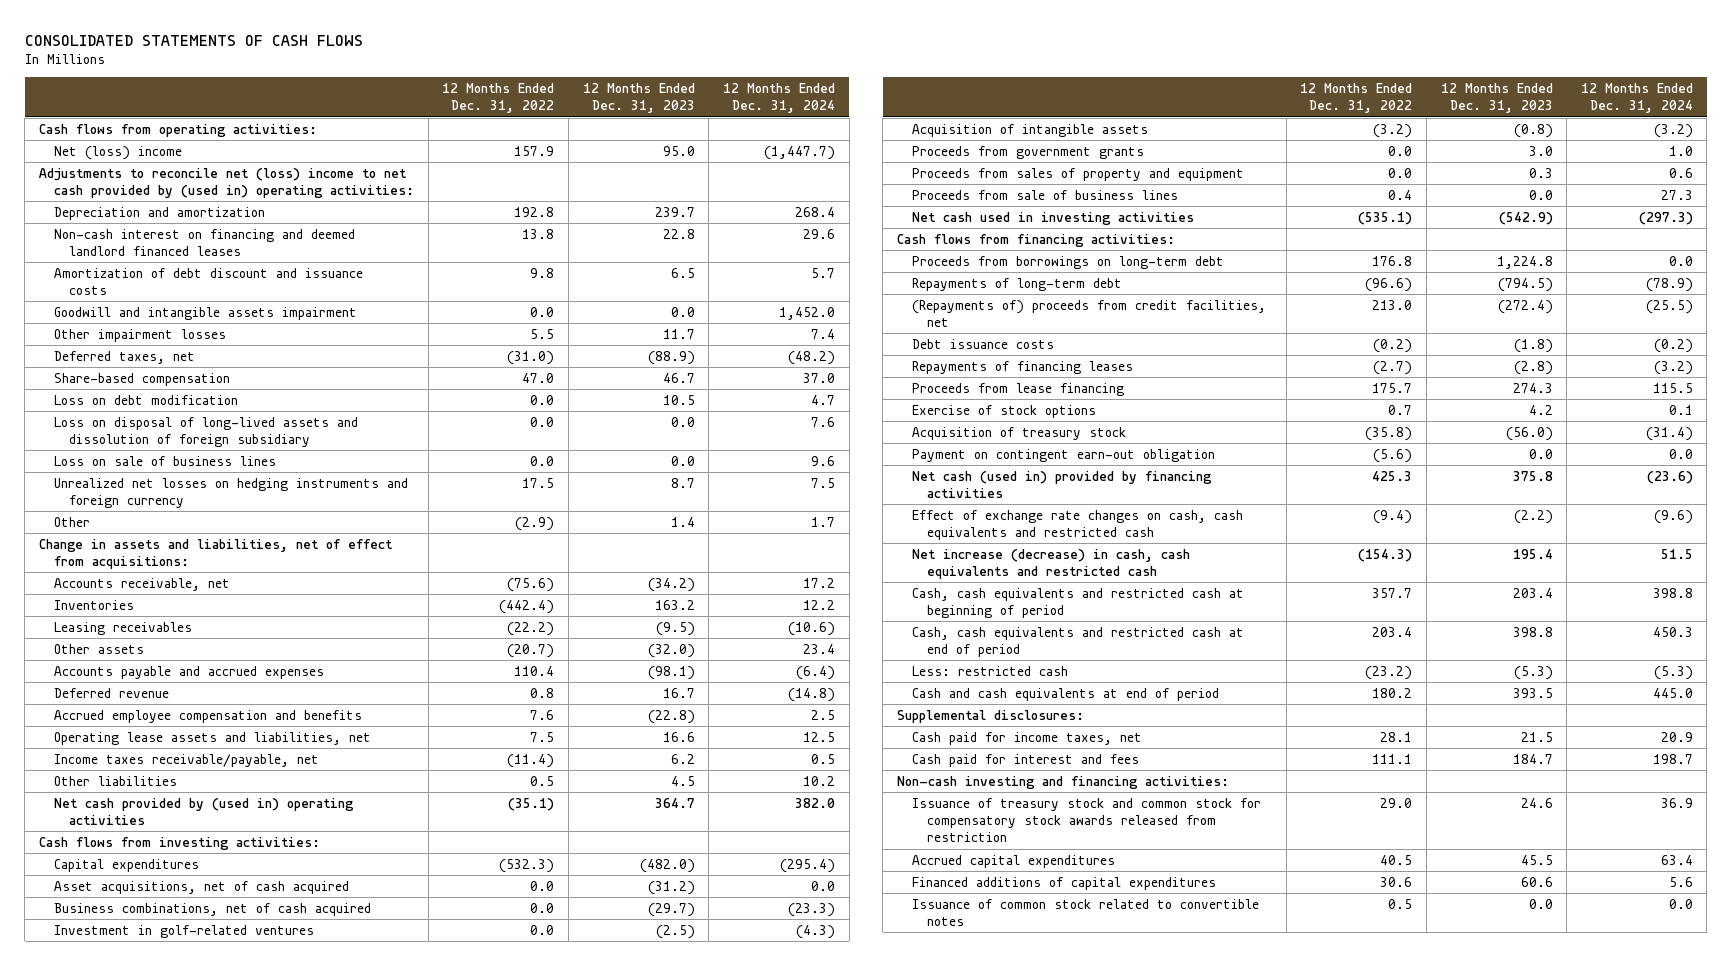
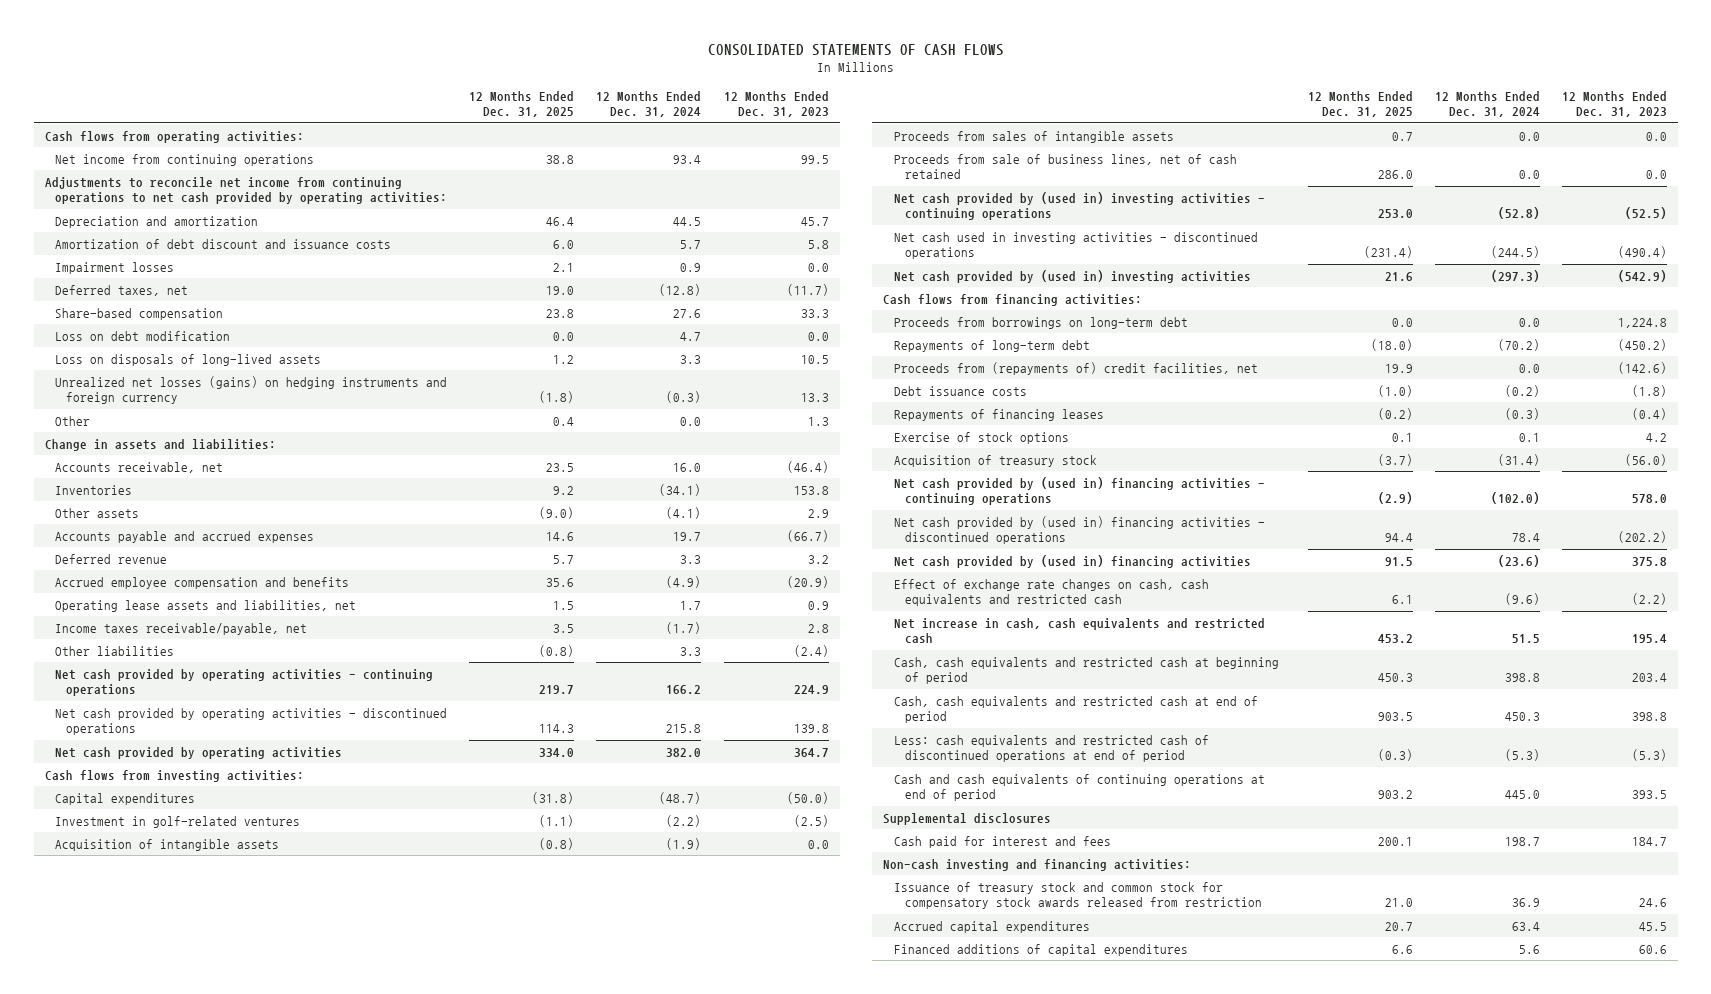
- | 12 Months Ended Dec. 31, 2022 | 12 Months Ended Dec. 31, 2023 | 12 Months Ended Dec. 31, 2024
+ | 12 Months Ended Dec. 31, 2025 | 12 Months Ended Dec. 31, 2024 | 12 Months Ended Dec. 31, 2023
- Net (loss) income | 157.9 | 95.0 | (1,447.7)
- Adjustments to reconcile net (loss) income to net cash provided by (used in) operating activities:
- Depreciation and amortization | 192.8 | 239.7 | 268.4
- Non-cash interest on financing and deemed landlord financed leases | 13.8 | 22.8 | 29.6
- Amortization of debt discount and issuance costs | 9.8 | 6.5 | 5.7
- Goodwill and intangible assets impairment | 0.0 | 0.0 | 1,452.0
- Other impairment losses | 5.5 | 11.7 | 7.4
- Deferred taxes, net | (31.0) | (88.9) | (48.2)
- Share-based compensation | 47.0 | 46.7 | 37.0
- Loss on debt modification | 0.0 | 10.5 | 4.7
- Loss on disposal of long-lived assets and dissolution of foreign subsidiary | 0.0 | 0.0 | 7.6
- Loss on sale of business lines | 0.0 | 0.0 | 9.6
- Unrealized net losses on hedging instruments and foreign currency | 17.5 | 8.7 | 7.5
- Other | (2.9) | 1.4 | 1.7
- Change in assets and liabilities, net of effect from acquisitions:
- Accounts receivable, net | (75.6) | (34.2) | 17.2
- Inventories | (442.4) | 163.2 | 12.2
- Leasing receivables | (22.2) | (9.5) | (10.6)
- Other assets | (20.7) | (32.0) | 23.4
- Accounts payable and accrued expenses | 110.4 | (98.1) | (6.4)
- Deferred revenue | 0.8 | 16.7 | (14.8)
- Accrued employee compensation and benefits | 7.6 | (22.8) | 2.5
- Operating lease assets and liabilities, net | 7.5 | 16.6 | 12.5
- Income taxes receivable/payable, net | (11.4) | 6.2 | 0.5
- Other liabilities | 0.5 | 4.5 | 10.2
- Net cash provided by (used in) operating activities | (35.1) | 364.7 | 382.0
+ Net income from continuing operations | 38.8 | 93.4 | 99.5
+ Adjustments to reconcile net income from continuing operations to net cash provided by operating activities:
+ Depreciation and amortization | 46.4 | 44.5 | 45.7
+ Amortization of debt discount and issuance costs | 6.0 | 5.7 | 5.8
+ Impairment losses | 2.1 | 0.9 | 0.0
+ Deferred taxes, net | 19.0 | (12.8) | (11.7)
+ Share-based compensation | 23.8 | 27.6 | 33.3
+ Loss on debt modification | 0.0 | 4.7 | 0.0
+ Loss on disposals of long-lived assets | 1.2 | 3.3 | 10.5
+ Unrealized net losses (gains) on hedging instruments and foreign currency | (1.8) | (0.3) | 13.3
+ Other | 0.4 | 0.0 | 1.3
+ Change in assets and liabilities:
+ Accounts receivable, net | 23.5 | 16.0 | (46.4)
+ Inventories | 9.2 | (34.1) | 153.8
+ Other assets | (9.0) | (4.1) | 2.9
+ Accounts payable and accrued expenses | 14.6 | 19.7 | (66.7)
+ Deferred revenue | 5.7 | 3.3 | 3.2
+ Accrued employee compensation and benefits | 35.6 | (4.9) | (20.9)
+ Operating lease assets and liabilities, net | 1.5 | 1.7 | 0.9
+ Income taxes receivable/payable, net | 3.5 | (1.7) | 2.8
+ Other liabilities | (0.8) | 3.3 | (2.4)
+ Net cash provided by operating activities - continuing operations | 219.7 | 166.2 | 224.9
+ Net cash provided by operating activities - discontinued operations | 114.3 | 215.8 | 139.8
+ Net cash provided by operating activities | 334.0 | 382.0 | 364.7
- Capital expenditures | (532.3) | (482.0) | (295.4)
- Asset acquisitions, net of cash acquired | 0.0 | (31.2) | 0.0
- Business combinations, net of cash acquired | 0.0 | (29.7) | (23.3)
- Investment in golf-related ventures | 0.0 | (2.5) | (4.3)
- Acquisition of intangible assets | (3.2) | (0.8) | (3.2)
- Proceeds from government grants | 0.0 | 3.0 | 1.0
- Proceeds from sales of property and equipment | 0.0 | 0.3 | 0.6
- Proceeds from sale of business lines | 0.4 | 0.0 | 27.3
- Net cash used in investing activities | (535.1) | (542.9) | (297.3)
+ Capital expenditures | (31.8) | (48.7) | (50.0)
+ Investment in golf-related ventures | (1.1) | (2.2) | (2.5)
+ Acquisition of intangible assets | (0.8) | (1.9) | 0.0
+ Proceeds from sales of intangible assets | 0.7 | 0.0 | 0.0
+ Proceeds from sale of business lines, net of cash retained | 286.0 | 0.0 | 0.0
+ Net cash provided by (used in) investing activities - continuing operations | 253.0 | (52.8) | (52.5)
+ Net cash used in investing activities - discontinued operations | (231.4) | (244.5) | (490.4)
+ Net cash provided by (used in) investing activities | 21.6 | (297.3) | (542.9)
- Repayments of long-term debt | (96.6) | (794.5) | (78.9)
- (Repayments of) proceeds from credit facilities, net | 213.0 | (272.4) | (25.5)
+ Repayments of long-term debt | (18.0) | (70.2) | (450.2)
+ Proceeds from (repayments of) credit facilities, net | 19.9 | 0.0 | (142.6)
- Repayments of financing leases | (2.7) | (2.8) | (3.2)
- Proceeds from lease financing | 175.7 | 274.3 | 115.5
+ Repayments of financing leases | (0.2) | (0.3) | (0.4)
- Payment on contingent earn-out obligation | (5.6) | 0.0 | 0.0
- Net cash (used in) provided by financing activities | 425.3 | 375.8 | (23.6)
+ Net cash provided by (used in) financing activities - continuing operations | (2.9) | (102.0) | 578.0
+ Net cash provided by (used in) financing activities - discontinued operations | 94.4 | 78.4 | (202.2)
+ Net cash provided by (used in) financing activities | 91.5 | (23.6) | 375.8
- Net increase (decrease) in cash, cash equivalents and restricted cash | (154.3) | 195.4 | 51.5
+ Net increase in cash, cash equivalents and restricted cash | 453.2 | 51.5 | 195.4
- Less: restricted cash | (23.2) | (5.3) | (5.3)
- Cash and cash equivalents at end of period | 180.2 | 393.5 | 445.0
- Supplemental disclosures:
- Cash paid for income taxes, net | 28.1 | 21.5 | 20.9
+ Less: cash equivalents and restricted cash of discontinued operations at end of period | (0.3) | (5.3) | (5.3)
+ Cash and cash equivalents of continuing operations at end of period | 903.2 | 445.0 | 393.5
+ Supplemental disclosures
- Issuance of common stock related to convertible notes | 0.5 | 0.0 | 0.0

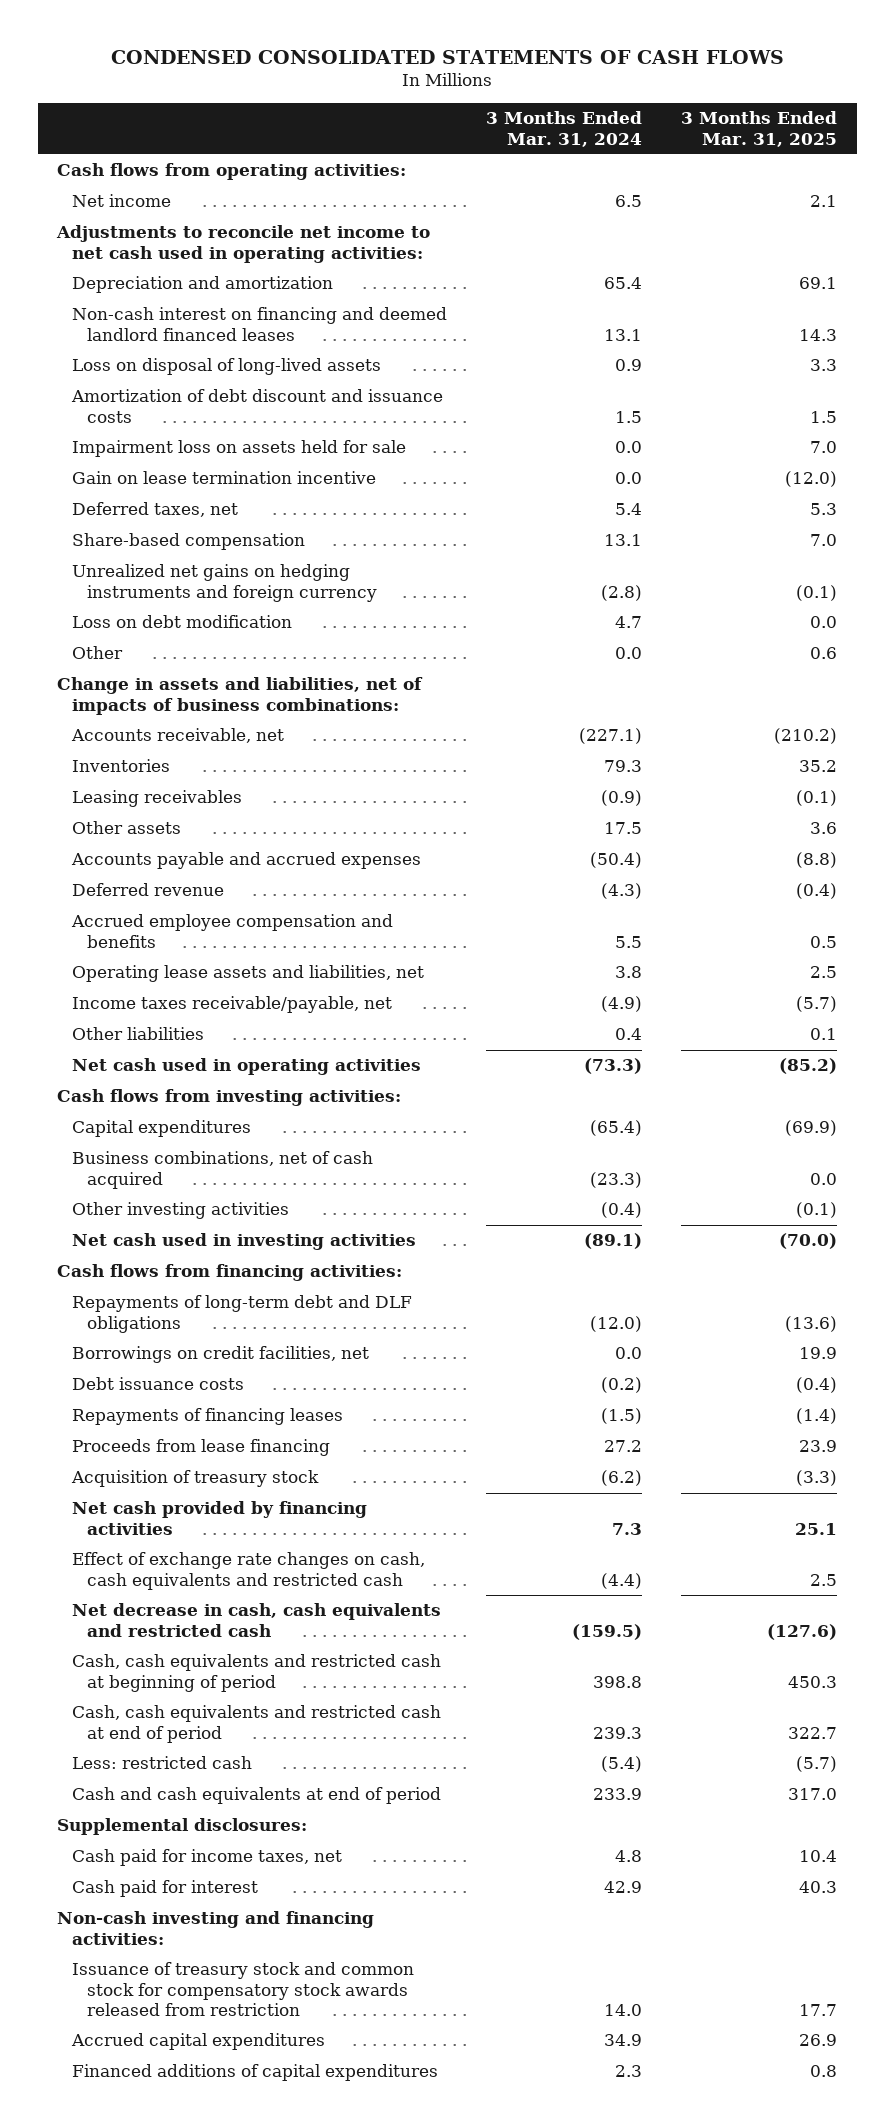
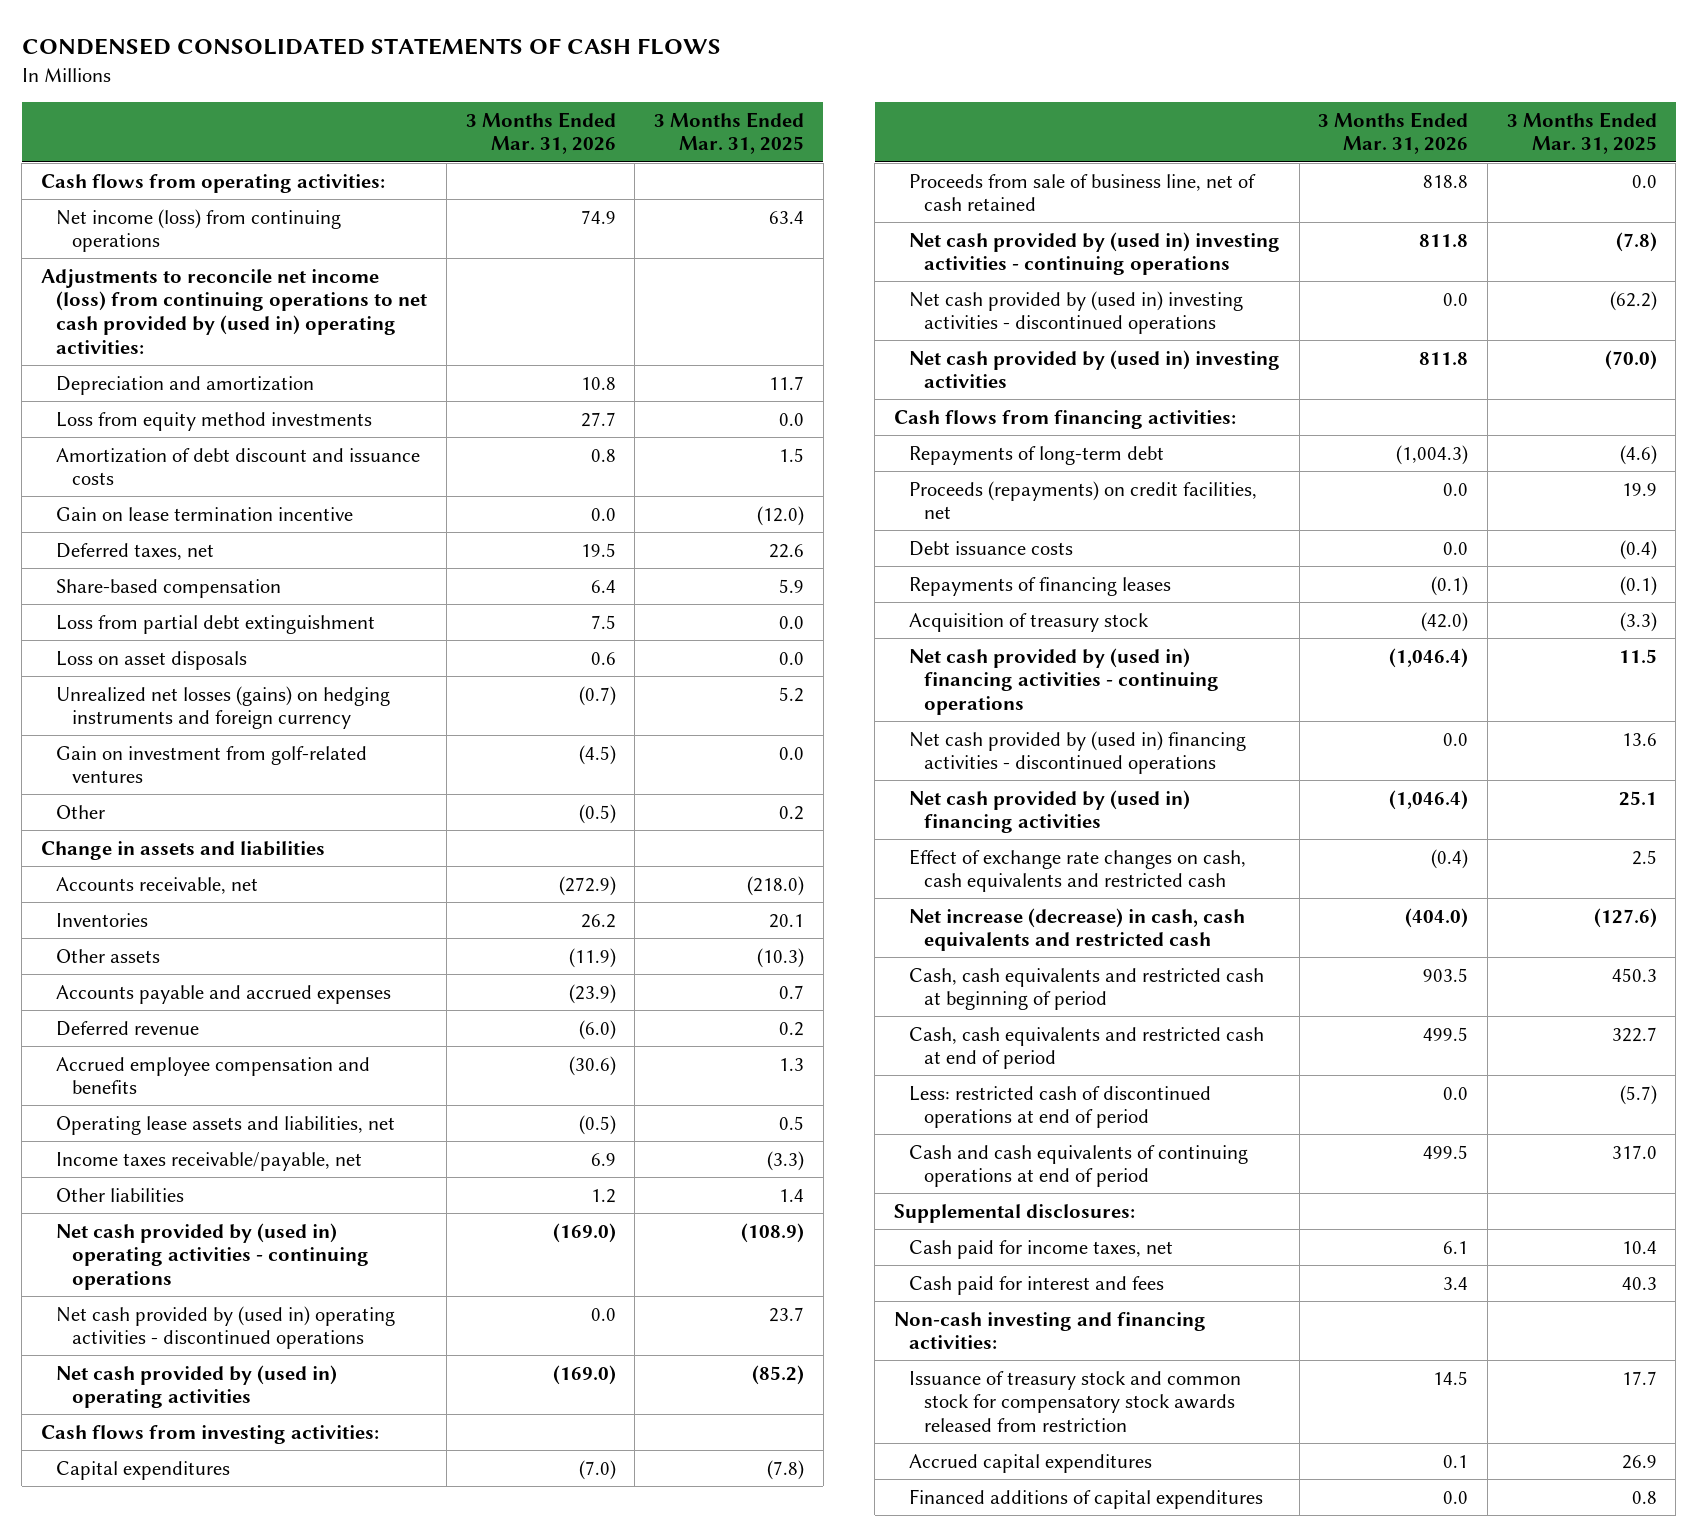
- | 3 Months Ended Mar. 31, 2024 | 3 Months Ended Mar. 31, 2025
+ | 3 Months Ended Mar. 31, 2026 | 3 Months Ended Mar. 31, 2025
- Net income | 6.5 | 2.1
- Adjustments to reconcile net income to net cash used in operating activities:
- Depreciation and amortization | 65.4 | 69.1
- Non-cash interest on financing and deemed landlord financed leases | 13.1 | 14.3
- Loss on disposal of long-lived assets | 0.9 | 3.3
+ Net income (loss) from continuing operations | 74.9 | 63.4
+ Adjustments to reconcile net income (loss) from continuing operations to net cash provided by (used in) operating activities:
+ Depreciation and amortization | 10.8 | 11.7
+ Loss from equity method investments | 27.7 | 0.0
- Impairment loss on assets held for sale | 0.0 | 7.0
- Deferred taxes, net | 5.4 | 5.3
- Share-based compensation | 13.1 | 7.0
- Unrealized net gains on hedging instruments and foreign currency | (2.8) | (0.1)
- Loss on debt modification | 4.7 | 0.0
- Other | 0.0 | 0.6
- Change in assets and liabilities, net of impacts of business combinations:
- Accounts receivable, net | (227.1) | (210.2)
- Inventories | 79.3 | 35.2
- Leasing receivables | (0.9) | (0.1)
- Other assets | 17.5 | 3.6
- Accounts payable and accrued expenses | (50.4) | (8.8)
- Deferred revenue | (4.3) | (0.4)
- Accrued employee compensation and benefits | 5.5 | 0.5
- Operating lease assets and liabilities, net | 3.8 | 2.5
- Income taxes receivable/payable, net | (4.9) | (5.7)
- Other liabilities | 0.4 | 0.1
- Net cash used in operating activities | (73.3) | (85.2)
+ Deferred taxes, net | 19.5 | 22.6
+ Share-based compensation | 6.4 | 5.9
+ Loss from partial debt extinguishment | 7.5 | 0.0
+ Loss on asset disposals | 0.6 | 0.0
+ Unrealized net losses (gains) on hedging instruments and foreign currency | (0.7) | 5.2
+ Gain on investment from golf-related ventures | (4.5) | 0.0
+ Other | (0.5) | 0.2
+ Change in assets and liabilities
+ Accounts receivable, net | (272.9) | (218.0)
+ Inventories | 26.2 | 20.1
+ Other assets | (11.9) | (10.3)
+ Accounts payable and accrued expenses | (23.9) | 0.7
+ Deferred revenue | (6.0) | 0.2
+ Accrued employee compensation and benefits | (30.6) | 1.3
+ Operating lease assets and liabilities, net | (0.5) | 0.5
+ Income taxes receivable/payable, net | 6.9 | (3.3)
+ Other liabilities | 1.2 | 1.4
+ Net cash provided by (used in) operating activities - continuing operations | (169.0) | (108.9)
+ Net cash provided by (used in) operating activities - discontinued operations | 0.0 | 23.7
+ Net cash provided by (used in) operating activities | (169.0) | (85.2)
- Capital expenditures | (65.4) | (69.9)
- Business combinations, net of cash acquired | (23.3) | 0.0
- Other investing activities | (0.4) | (0.1)
- Net cash used in investing activities | (89.1) | (70.0)
+ Capital expenditures | (7.0) | (7.8)
+ Proceeds from sale of business line, net of cash retained | 818.8 | 0.0
+ Net cash provided by (used in) investing activities - continuing operations | 811.8 | (7.8)
+ Net cash provided by (used in) investing activities - discontinued operations | 0.0 | (62.2)
+ Net cash provided by (used in) investing activities | 811.8 | (70.0)
- Repayments of long-term debt and DLF obligations | (12.0) | (13.6)
- Borrowings on credit facilities, net | 0.0 | 19.9
+ Repayments of long-term debt | (1,004.3) | (4.6)
+ Proceeds (repayments) on credit facilities, net | 0.0 | 19.9
- Repayments of financing leases | (1.5) | (1.4)
- Proceeds from lease financing | 27.2 | 23.9
+ Repayments of financing leases | (0.1) | (0.1)
- Net cash provided by financing activities | 7.3 | 25.1
+ Net cash provided by (used in) financing activities - continuing operations | (1,046.4) | 11.5
+ Net cash provided by (used in) financing activities - discontinued operations | 0.0 | 13.6
+ Net cash provided by (used in) financing activities | (1,046.4) | 25.1
- Net decrease in cash, cash equivalents and restricted cash | (159.5) | (127.6)
+ Net increase (decrease) in cash, cash equivalents and restricted cash | (404.0) | (127.6)
- Less: restricted cash | (5.4) | (5.7)
- Cash and cash equivalents at end of period | 233.9 | 317.0
+ Less: restricted cash of discontinued operations at end of period | 0.0 | (5.7)
+ Cash and cash equivalents of continuing operations at end of period | 499.5 | 317.0
- Cash paid for interest | 42.9 | 40.3
+ Cash paid for interest and fees | 3.4 | 40.3

